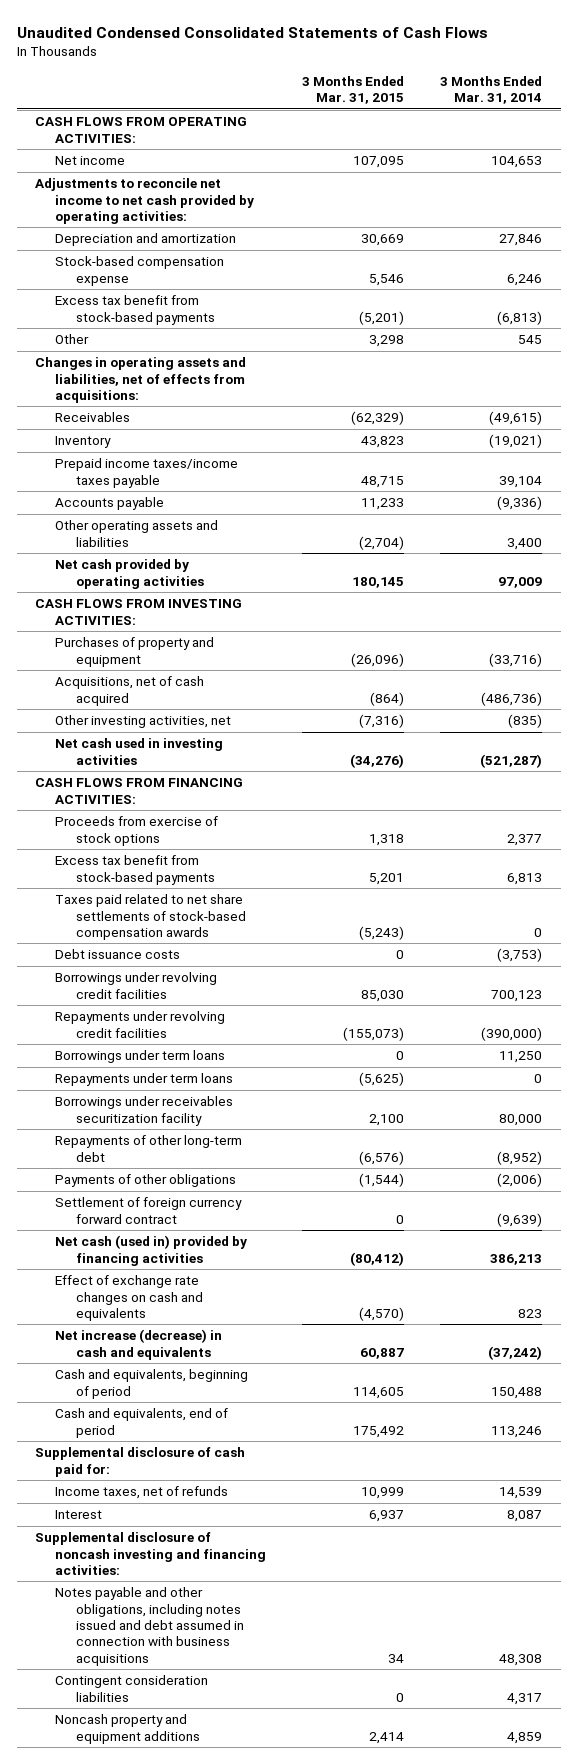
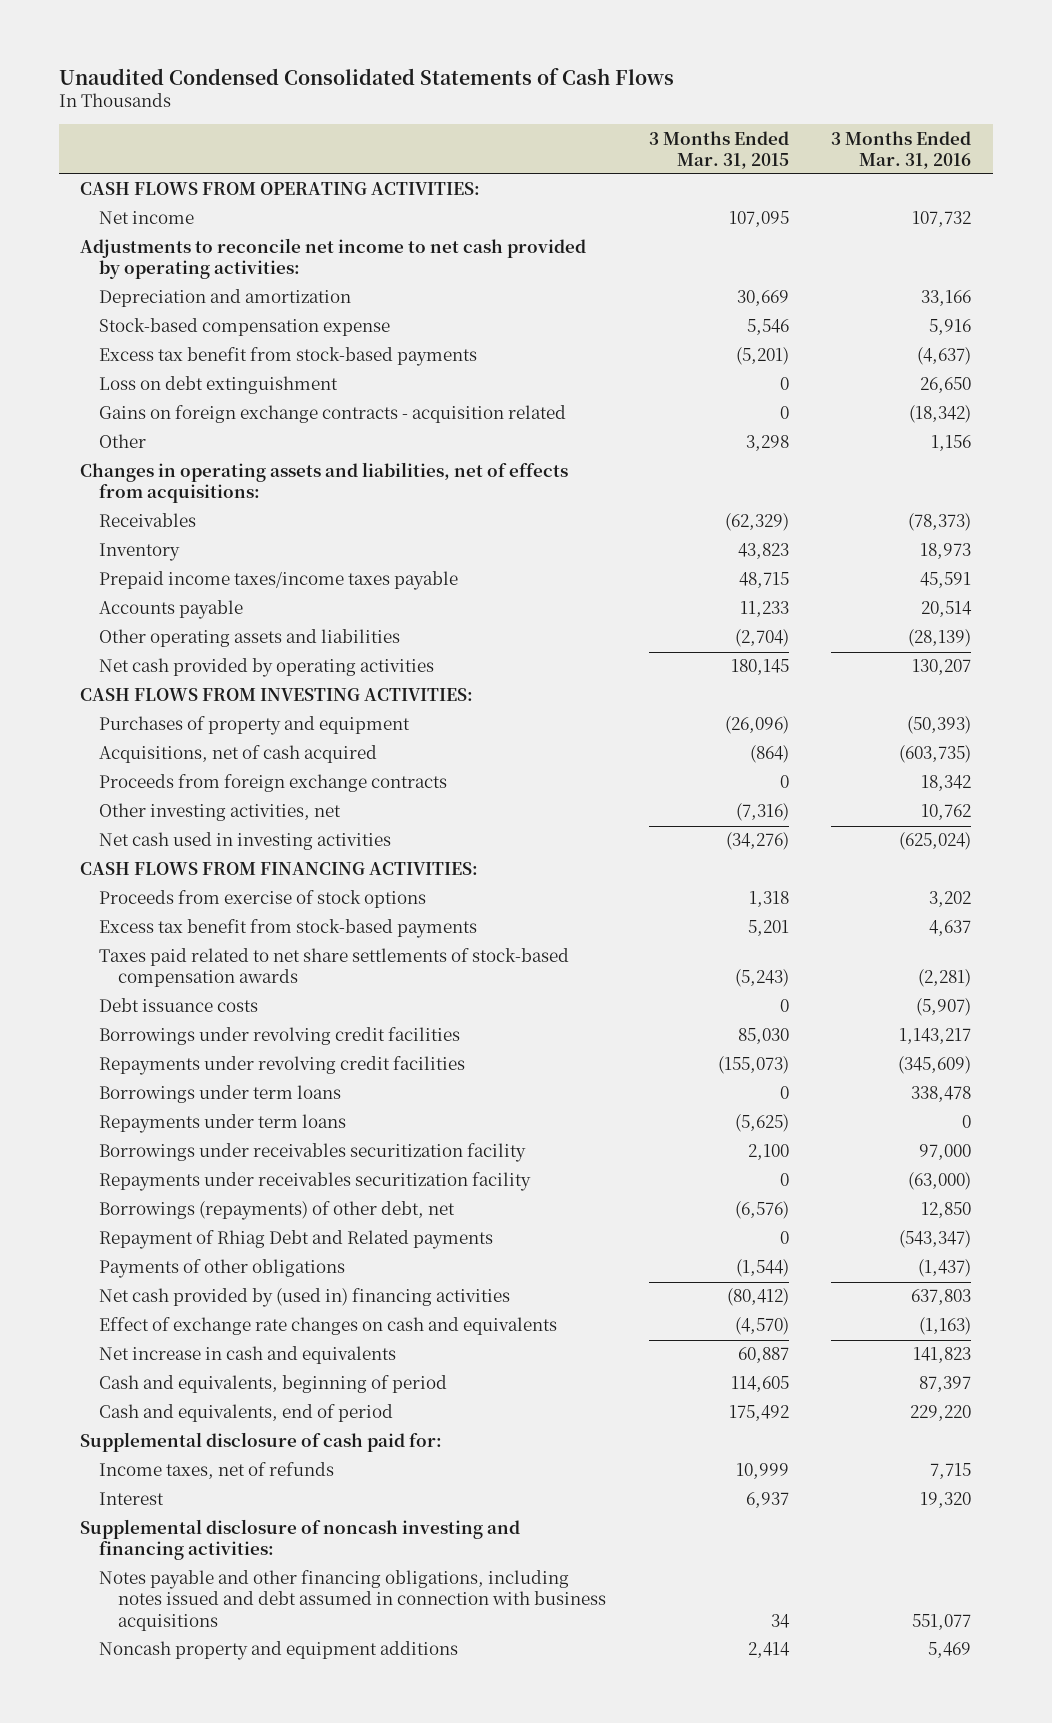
- | 3 Months Ended Mar. 31, 2015 | 3 Months Ended Mar. 31, 2014
+ | 3 Months Ended Mar. 31, 2015 | 3 Months Ended Mar. 31, 2016
+ Loss on debt extinguishment | 0 | 26,650
+ Gains on foreign exchange contracts - acquisition related | 0 | (18,342)
+ Proceeds from foreign exchange contracts | 0 | 18,342
- Repayments of other long-term debt | (6,576) | (8,952)
+ Repayments under receivables securitization facility | 0 | (63,000)
+ Borrowings (repayments) of other debt, net | (6,576) | 12,850
+ Repayment of Rhiag Debt and Related payments | 0 | (543,347)
- Settlement of foreign currency forward contract | 0 | (9,639)
- Net cash (used in) provided by financing activities | (80,412) | 386,213
+ Net cash provided by (used in) financing activities | (80,412) | 637,803
- Net increase (decrease) in cash and equivalents | 60,887 | (37,242)
+ Net increase in cash and equivalents | 60,887 | 141,823
- Notes payable and other obligations, including notes issued and debt assumed in connection with business acquisitions | 34 | 48,308
- Contingent consideration liabilities | 0 | 4,317
+ Notes payable and other financing obligations, including notes issued and debt assumed in connection with business acquisitions | 34 | 551,077

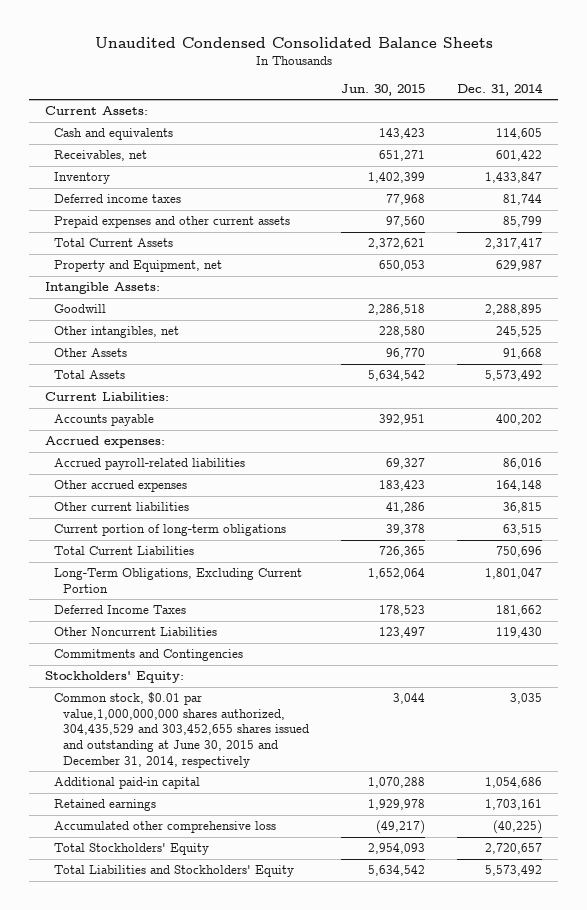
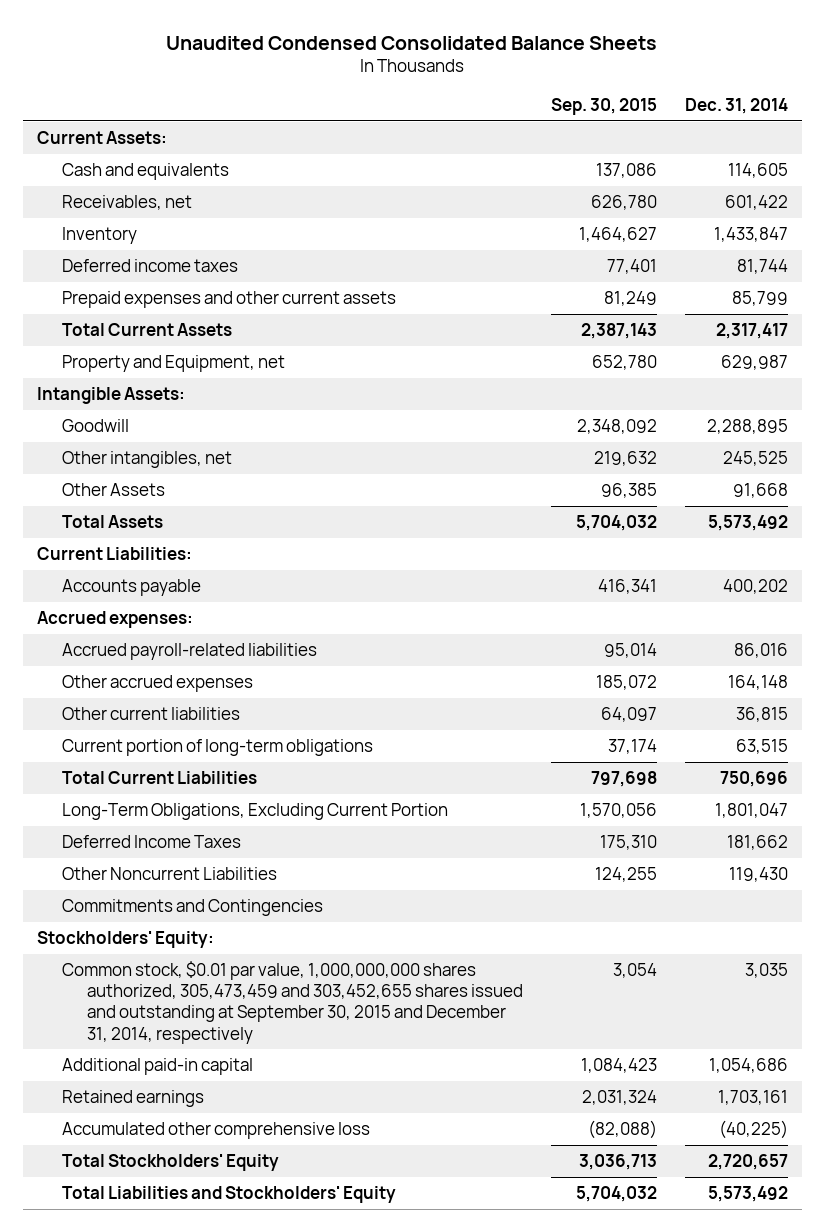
- | Jun. 30, 2015 | Dec. 31, 2014
+ | Sep. 30, 2015 | Dec. 31, 2014
- Common stock, $0.01 par value,1,000,000,000 shares authorized, 304,435,529 and 303,452,655 shares issued and outstanding at June 30, 2015 and December 31, 2014, respectively | 3,044 | 3,035
+ Common stock, $0.01 par value, 1,000,000,000 shares authorized, 305,473,459 and 303,452,655 shares issued and outstanding at September 30, 2015 and December 31, 2014, respectively | 3,054 | 3,035

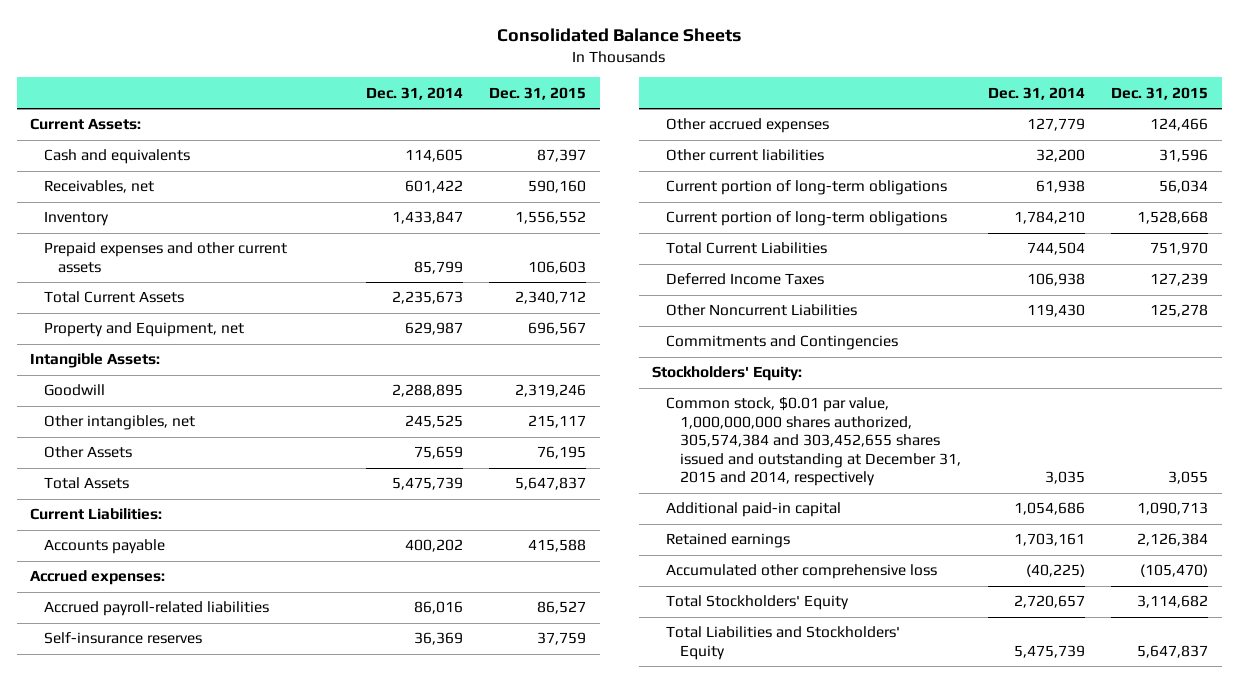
- Unaudited Condensed Consolidated Balance Sheets
+ Consolidated Balance Sheets
- | Sep. 30, 2015 | Dec. 31, 2014
+ | Dec. 31, 2014 | Dec. 31, 2015
- Deferred income taxes | 77,401 | 81,744
- Total Current Assets | 2,387,143 | 2,317,417
+ Total Current Assets | 2,235,673 | 2,340,712
- Other Assets | 96,385 | 91,668
- Total Assets | 5,704,032 | 5,573,492
+ Other Assets | 75,659 | 76,195
+ Total Assets | 5,475,739 | 5,647,837
- Other accrued expenses | 185,072 | 164,148
- Other current liabilities | 64,097 | 36,815
- Current portion of long-term obligations | 37,174 | 63,515
- Total Current Liabilities | 797,698 | 750,696
- Long-Term Obligations, Excluding Current Portion | 1,570,056 | 1,801,047
- Deferred Income Taxes | 175,310 | 181,662
+ Self-insurance reserves | 36,369 | 37,759
+ Other accrued expenses | 127,779 | 124,466
+ Other current liabilities | 32,200 | 31,596
+ Current portion of long-term obligations | 61,938 | 56,034
+ Current portion of long-term obligations | 1,784,210 | 1,528,668
+ Total Current Liabilities | 744,504 | 751,970
+ Deferred Income Taxes | 106,938 | 127,239
- Common stock, $0.01 par value, 1,000,000,000 shares authorized, 305,473,459 and 303,452,655 shares issued and outstanding at September 30, 2015 and December 31, 2014, respectively | 3,054 | 3,035
+ Common stock, $0.01 par value, 1,000,000,000 shares authorized, 305,574,384 and 303,452,655 shares issued and outstanding at December 31, 2015 and 2014, respectively | 3,035 | 3,055
- Total Liabilities and Stockholders' Equity | 5,704,032 | 5,573,492
+ Total Liabilities and Stockholders' Equity | 5,475,739 | 5,647,837

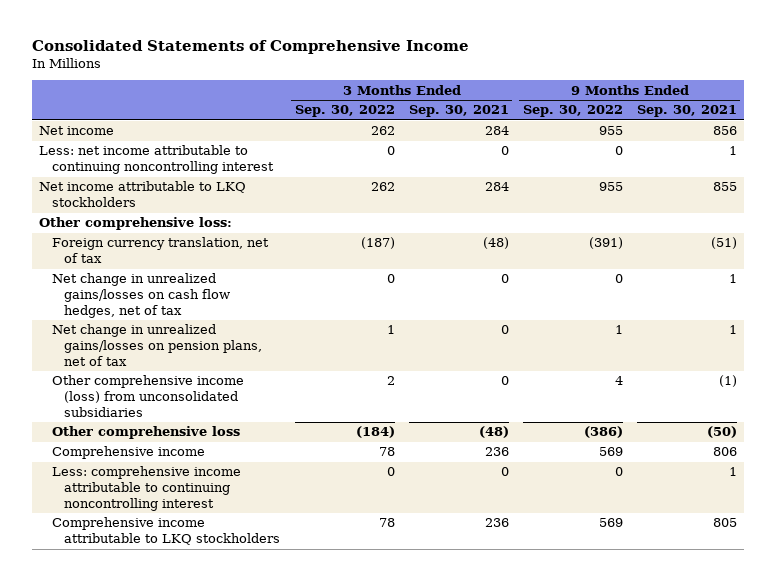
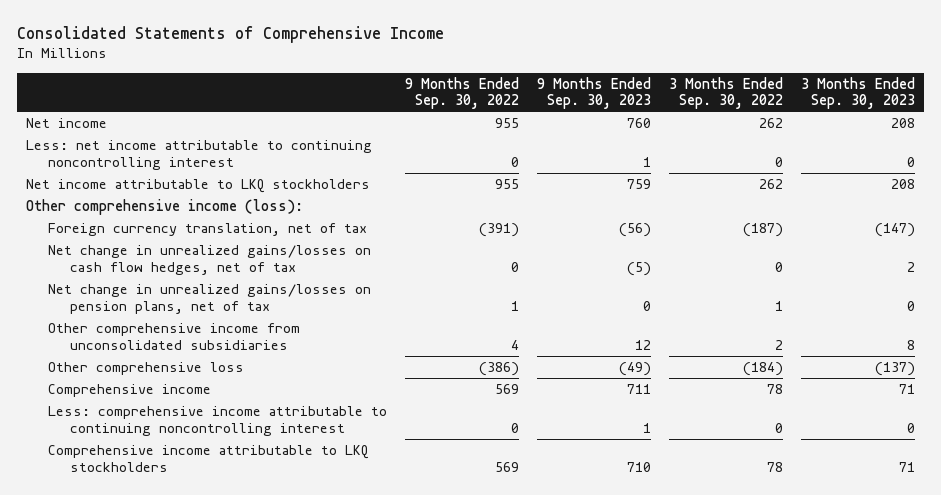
- | 3 Months Ended Sep. 30, 2022 | 3 Months Ended Sep. 30, 2021 | 9 Months Ended Sep. 30, 2022 | 9 Months Ended Sep. 30, 2021
+ | 9 Months Ended Sep. 30, 2022 | 9 Months Ended Sep. 30, 2023 | 3 Months Ended Sep. 30, 2022 | 3 Months Ended Sep. 30, 2023
- Other comprehensive loss:
+ Other comprehensive income (loss):
- Other comprehensive income (loss) from unconsolidated subsidiaries | 2 | 0 | 4 | (1)
+ Other comprehensive income from unconsolidated subsidiaries | 4 | 12 | 2 | 8

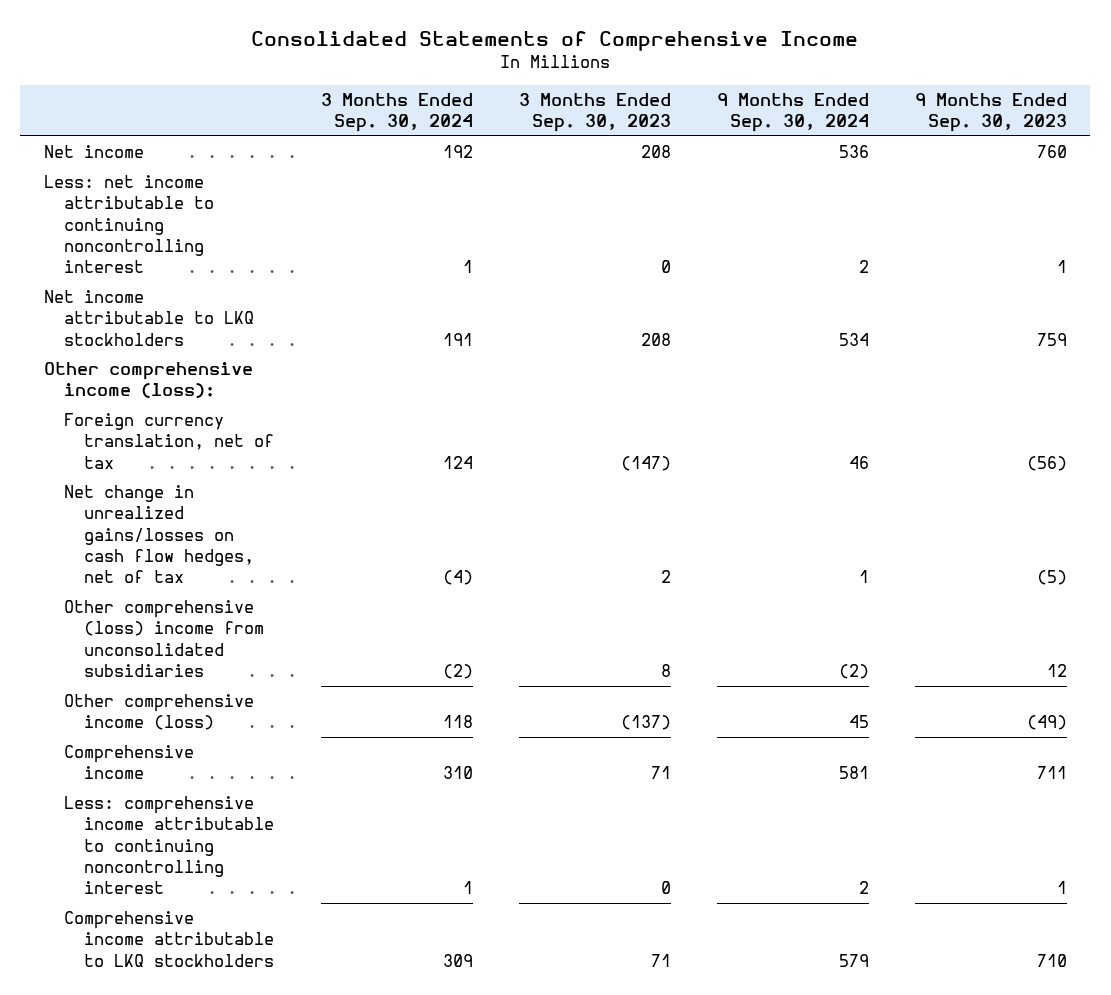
- | 9 Months Ended Sep. 30, 2022 | 9 Months Ended Sep. 30, 2023 | 3 Months Ended Sep. 30, 2022 | 3 Months Ended Sep. 30, 2023
+ | 3 Months Ended Sep. 30, 2024 | 3 Months Ended Sep. 30, 2023 | 9 Months Ended Sep. 30, 2024 | 9 Months Ended Sep. 30, 2023
- Net change in unrealized gains/losses on pension plans, net of tax | 1 | 0 | 1 | 0
- Other comprehensive income from unconsolidated subsidiaries | 4 | 12 | 2 | 8
- Other comprehensive loss | (386) | (49) | (184) | (137)
+ Other comprehensive (loss) income from unconsolidated subsidiaries | (2) | 8 | (2) | 12
+ Other comprehensive income (loss) | 118 | (137) | 45 | (49)

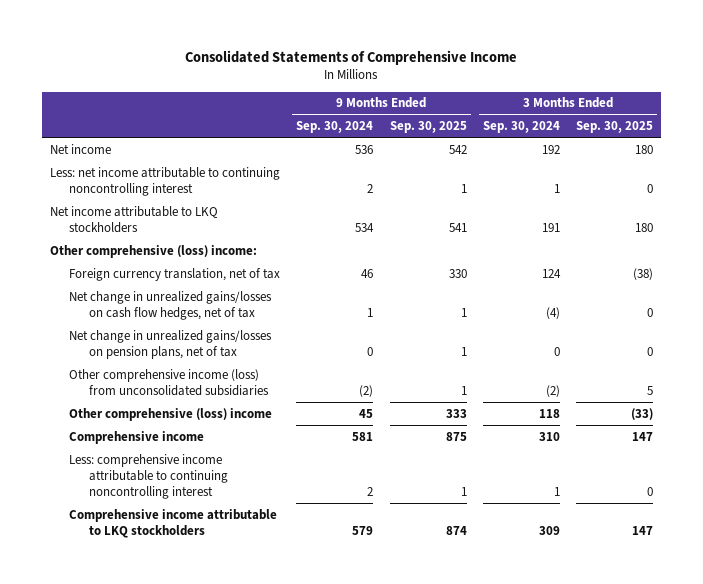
- | 3 Months Ended Sep. 30, 2024 | 3 Months Ended Sep. 30, 2023 | 9 Months Ended Sep. 30, 2024 | 9 Months Ended Sep. 30, 2023
+ | 9 Months Ended Sep. 30, 2024 | 9 Months Ended Sep. 30, 2025 | 3 Months Ended Sep. 30, 2024 | 3 Months Ended Sep. 30, 2025
- Other comprehensive income (loss):
+ Other comprehensive (loss) income:
- Other comprehensive (loss) income from unconsolidated subsidiaries | (2) | 8 | (2) | 12
- Other comprehensive income (loss) | 118 | (137) | 45 | (49)
+ Net change in unrealized gains/losses on pension plans, net of tax | 0 | 1 | 0 | 0
+ Other comprehensive income (loss) from unconsolidated subsidiaries | (2) | 1 | (2) | 5
+ Other comprehensive (loss) income | 45 | 333 | 118 | (33)

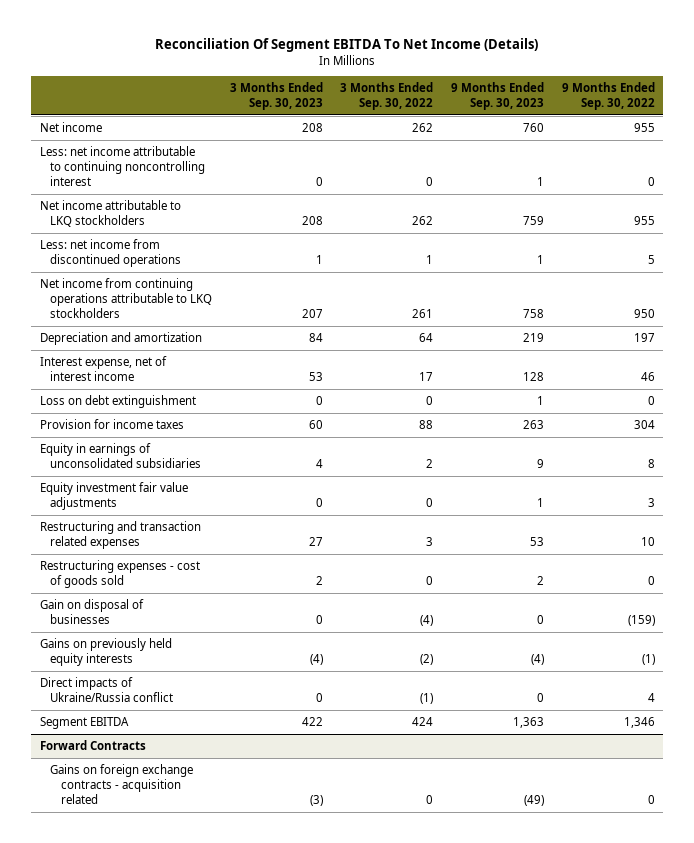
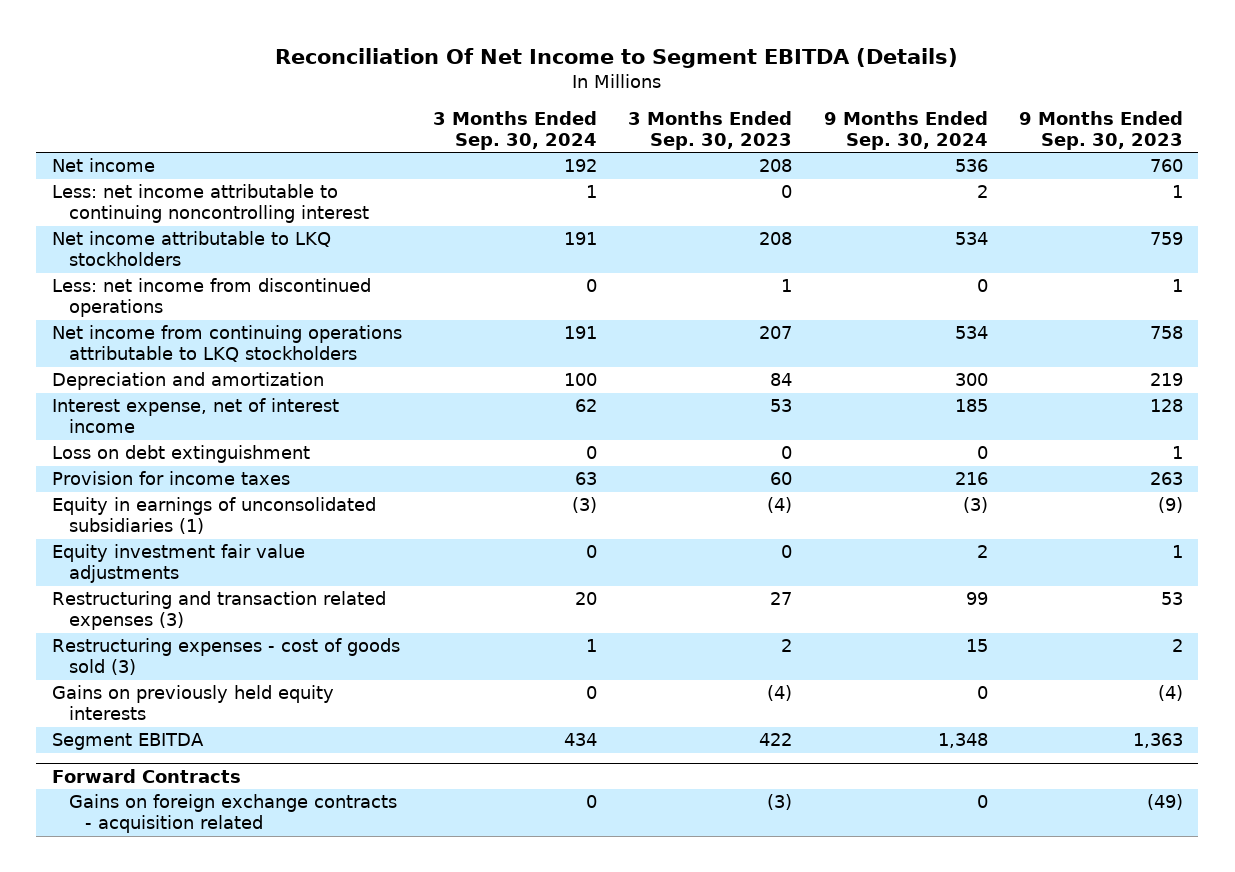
- Reconciliation Of Segment EBITDA To Net Income (Details)
+ Reconciliation Of Net Income to Segment EBITDA (Details)
- | 3 Months Ended Sep. 30, 2023 | 3 Months Ended Sep. 30, 2022 | 9 Months Ended Sep. 30, 2023 | 9 Months Ended Sep. 30, 2022
+ | 3 Months Ended Sep. 30, 2024 | 3 Months Ended Sep. 30, 2023 | 9 Months Ended Sep. 30, 2024 | 9 Months Ended Sep. 30, 2023
- Equity in earnings of unconsolidated subsidiaries | 4 | 2 | 9 | 8
+ Equity in earnings of unconsolidated subsidiaries (1) | (3) | (4) | (3) | (9)
- Restructuring and transaction related expenses | 27 | 3 | 53 | 10
- Restructuring expenses - cost of goods sold | 2 | 0 | 2 | 0
- Gain on disposal of businesses | 0 | (4) | 0 | (159)
+ Restructuring and transaction related expenses (3) | 20 | 27 | 99 | 53
+ Restructuring expenses - cost of goods sold (3) | 1 | 2 | 15 | 2
- Direct impacts of Ukraine/Russia conflict | 0 | (1) | 0 | 4

